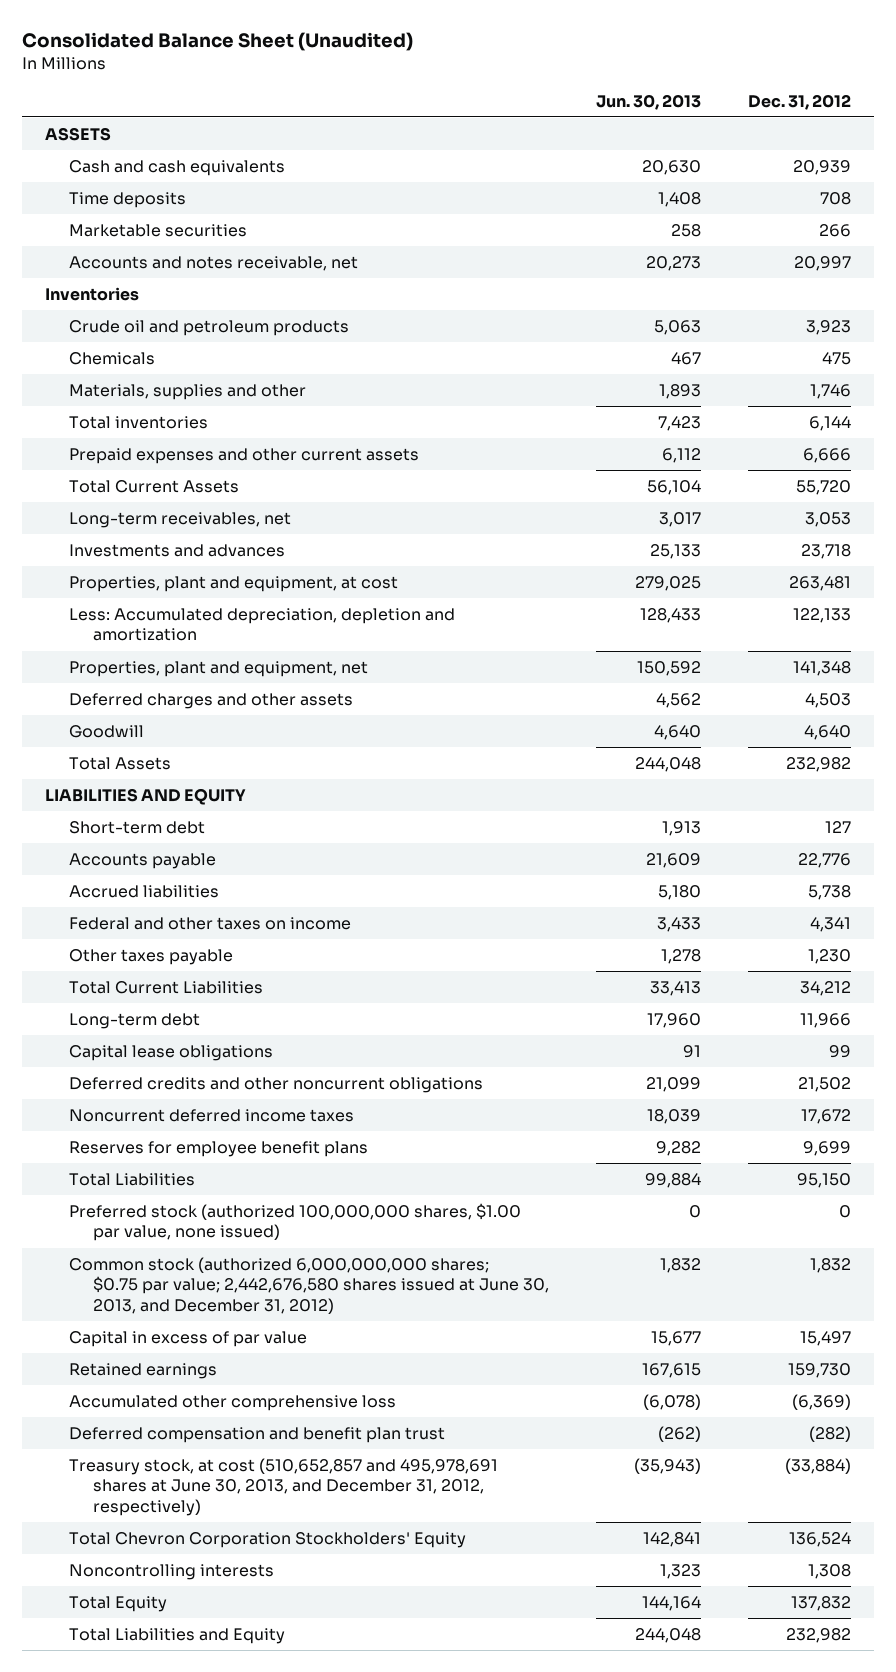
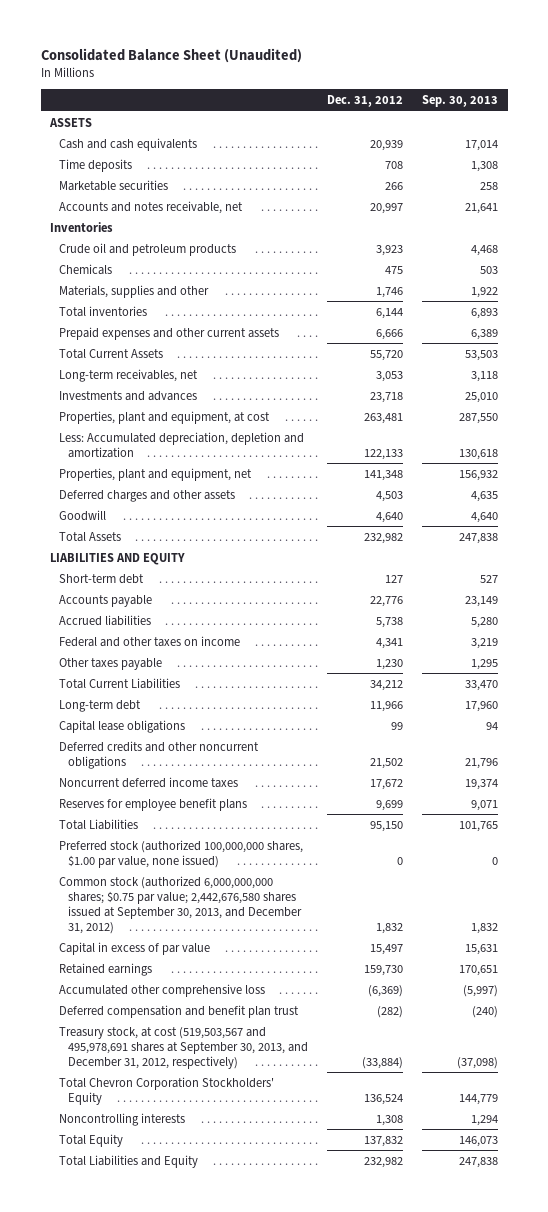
- | Jun. 30, 2013 | Dec. 31, 2012
+ | Dec. 31, 2012 | Sep. 30, 2013
- Common stock (authorized 6,000,000,000 shares; $0.75 par value; 2,442,676,580 shares issued at June 30, 2013, and December 31, 2012) | 1,832 | 1,832
+ Common stock (authorized 6,000,000,000 shares; $0.75 par value; 2,442,676,580 shares issued at September 30, 2013, and December 31, 2012) | 1,832 | 1,832
- Treasury stock, at cost (510,652,857 and 495,978,691 shares at June 30, 2013, and December 31, 2012, respectively) | (35,943) | (33,884)
+ Treasury stock, at cost (519,503,567 and 495,978,691 shares at September 30, 2013, and December 31, 2012, respectively) | (33,884) | (37,098)

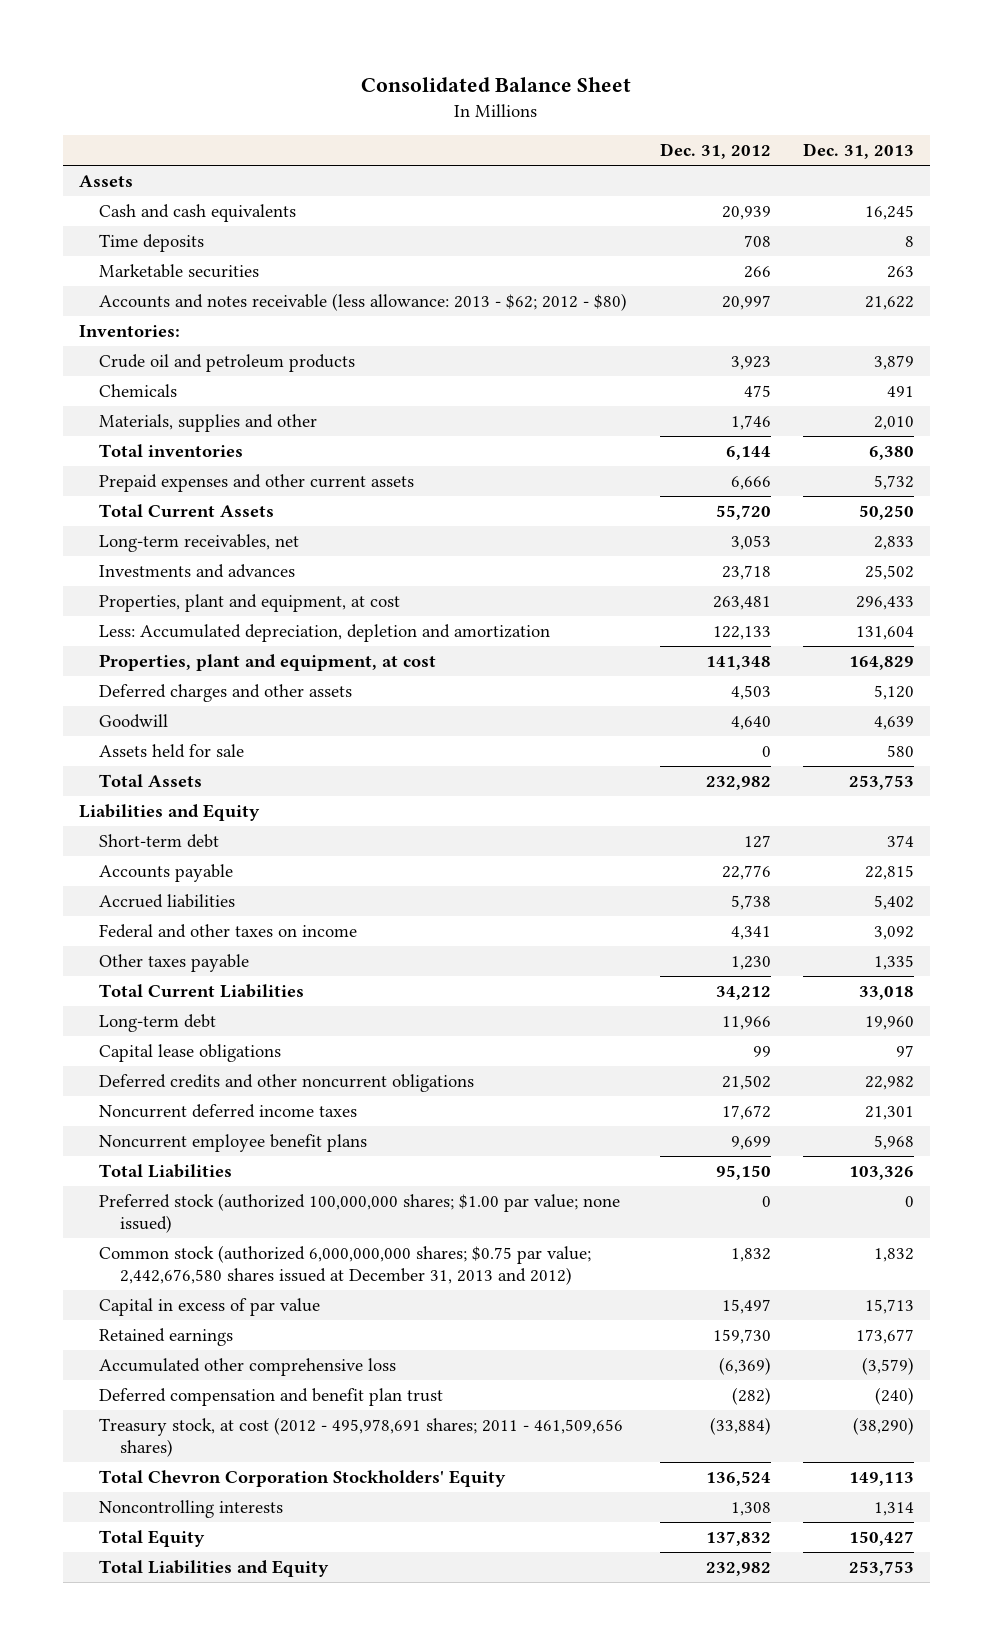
- Consolidated Balance Sheet (Unaudited)
+ Consolidated Balance Sheet
- | Dec. 31, 2012 | Sep. 30, 2013
+ | Dec. 31, 2012 | Dec. 31, 2013
- ASSETS
+ Assets
- Accounts and notes receivable, net | 20,997 | 21,641
- Inventories
+ Accounts and notes receivable (less allowance: 2013 - $62; 2012 - $80) | 20,997 | 21,622
+ Inventories:
- Properties, plant and equipment, net | 141,348 | 156,932
+ Properties, plant and equipment, at cost | 141,348 | 164,829
+ Assets held for sale | 0 | 580
- LIABILITIES AND EQUITY
+ Liabilities and Equity
- Reserves for employee benefit plans | 9,699 | 9,071
+ Noncurrent employee benefit plans | 9,699 | 5,968
- Preferred stock (authorized 100,000,000 shares, $1.00 par value, none issued) | 0 | 0
- Common stock (authorized 6,000,000,000 shares; $0.75 par value; 2,442,676,580 shares issued at September 30, 2013, and December 31, 2012) | 1,832 | 1,832
+ Preferred stock (authorized 100,000,000 shares; $1.00 par value; none issued) | 0 | 0
+ Common stock (authorized 6,000,000,000 shares; $0.75 par value; 2,442,676,580 shares issued at December 31, 2013 and 2012) | 1,832 | 1,832
- Treasury stock, at cost (519,503,567 and 495,978,691 shares at September 30, 2013, and December 31, 2012, respectively) | (33,884) | (37,098)
+ Treasury stock, at cost (2012 - 495,978,691 shares; 2011 - 461,509,656 shares) | (33,884) | (38,290)

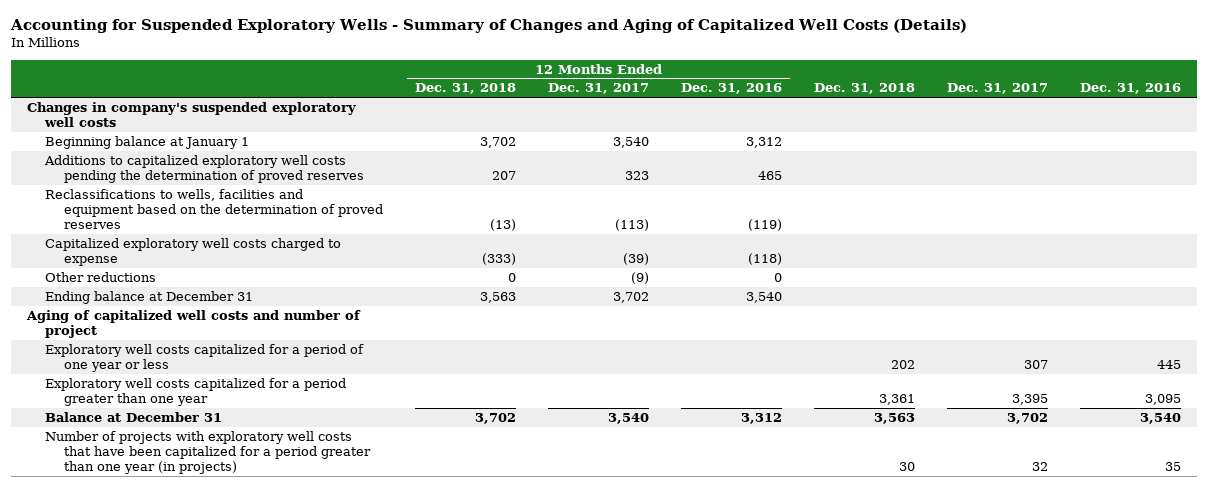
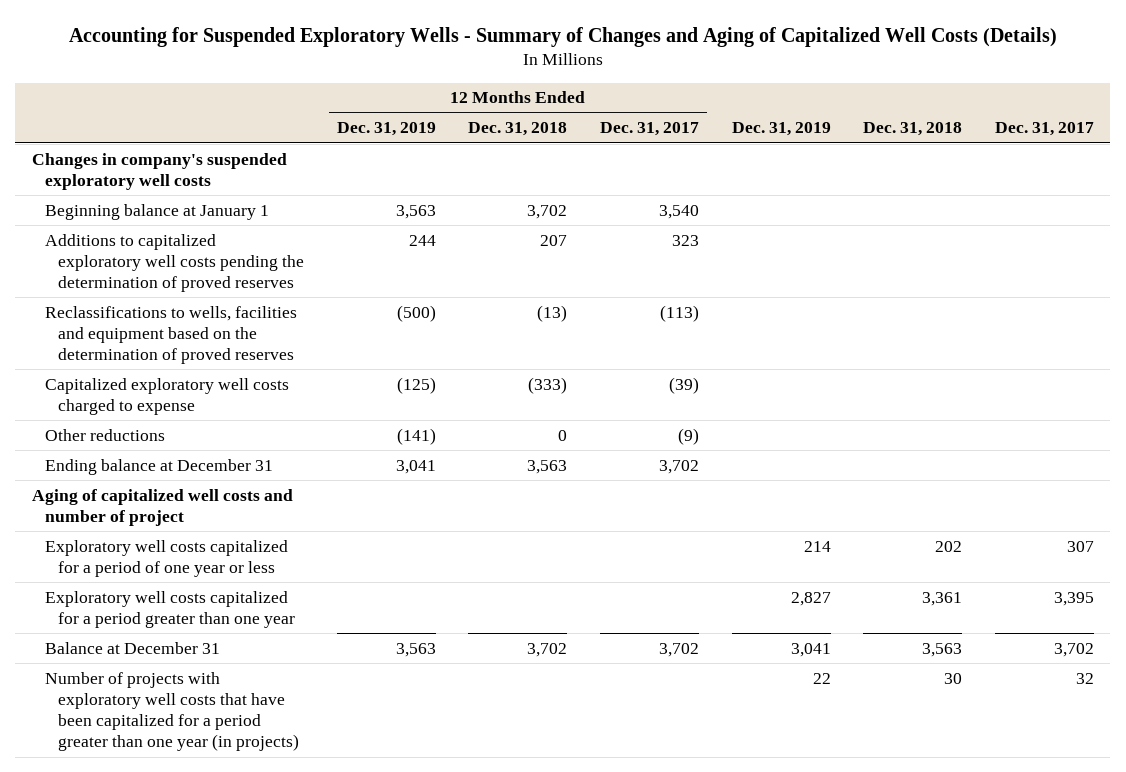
- | 12 Months Ended Dec. 31, 2018 | 12 Months Ended Dec. 31, 2017 | 12 Months Ended Dec. 31, 2016 | Dec. 31, 2018 | Dec. 31, 2017 | Dec. 31, 2016
+ | 12 Months Ended Dec. 31, 2019 | 12 Months Ended Dec. 31, 2018 | 12 Months Ended Dec. 31, 2017 | Dec. 31, 2019 | Dec. 31, 2018 | Dec. 31, 2017
- Balance at December 31 | 3,702 | 3,540 | 3,312 | 3,563 | 3,702 | 3,540
+ Balance at December 31 | 3,563 | 3,702 | 3,702 | 3,041 | 3,563 | 3,702

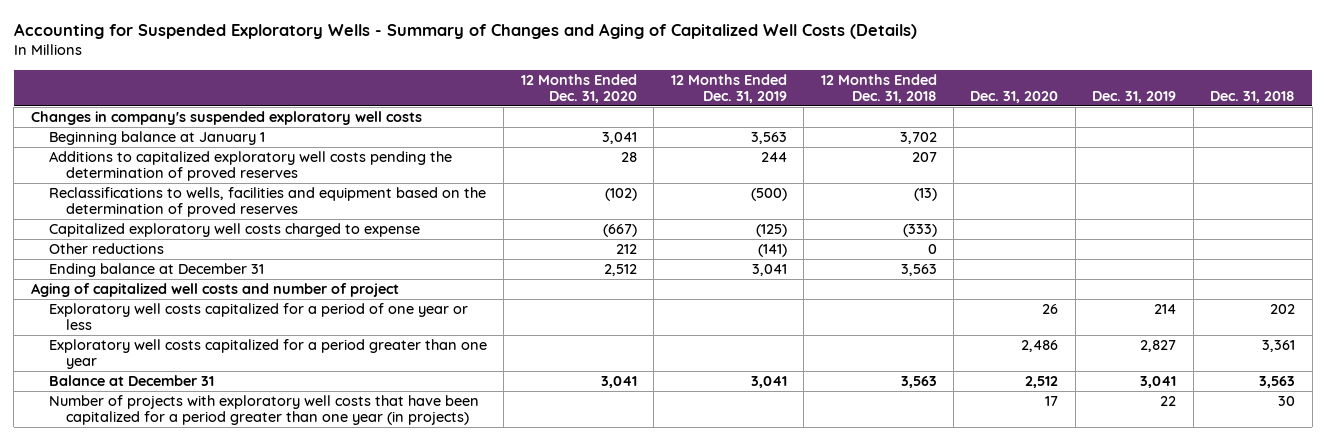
- | 12 Months Ended Dec. 31, 2019 | 12 Months Ended Dec. 31, 2018 | 12 Months Ended Dec. 31, 2017 | Dec. 31, 2019 | Dec. 31, 2018 | Dec. 31, 2017
+ | 12 Months Ended Dec. 31, 2020 | 12 Months Ended Dec. 31, 2019 | 12 Months Ended Dec. 31, 2018 | Dec. 31, 2020 | Dec. 31, 2019 | Dec. 31, 2018
- Balance at December 31 | 3,563 | 3,702 | 3,702 | 3,041 | 3,563 | 3,702
+ Balance at December 31 | 3,041 | 3,041 | 3,563 | 2,512 | 3,041 | 3,563

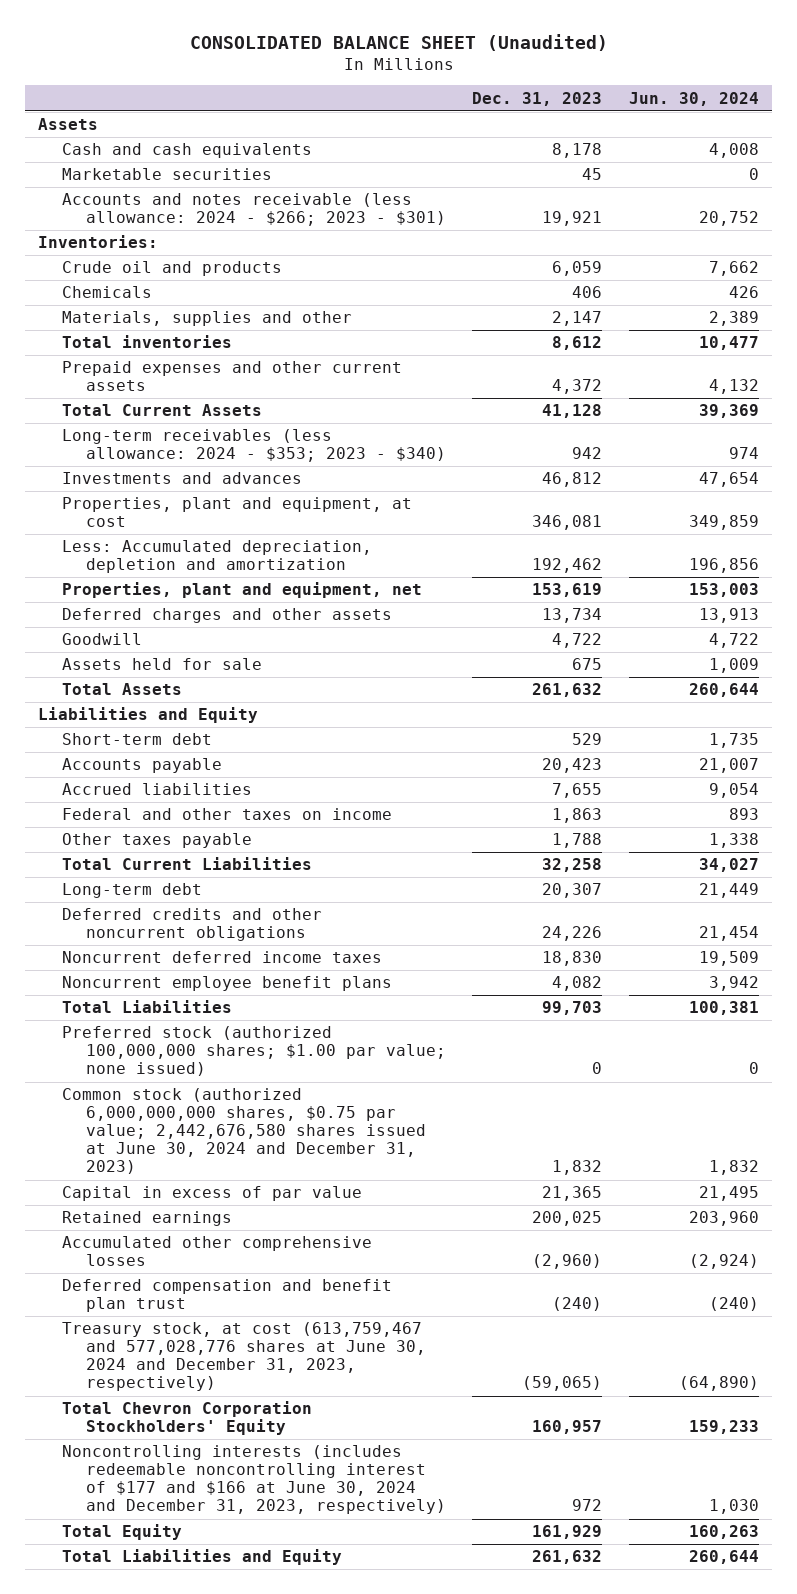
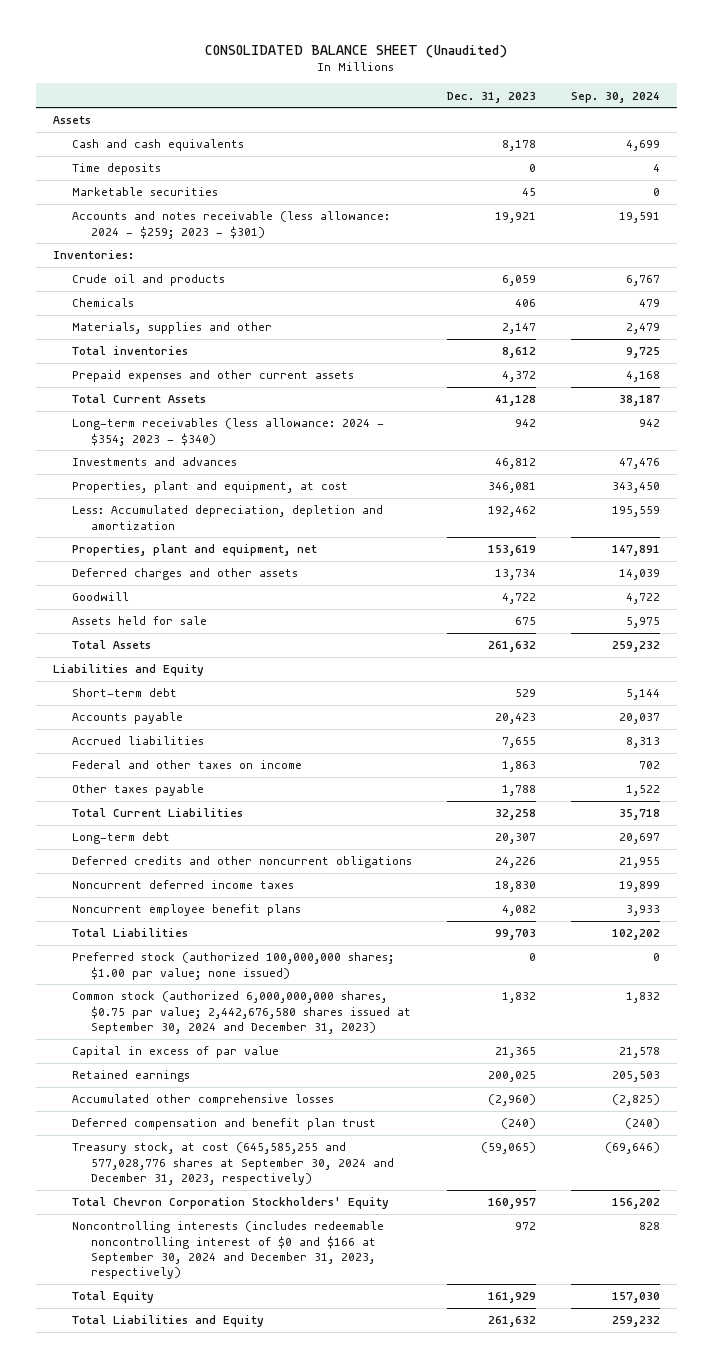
- | Dec. 31, 2023 | Jun. 30, 2024
+ | Dec. 31, 2023 | Sep. 30, 2024
+ Time deposits | 0 | 4
- Accounts and notes receivable (less allowance: 2024 - $266; 2023 - $301) | 19,921 | 20,752
+ Accounts and notes receivable (less allowance: 2024 - $259; 2023 - $301) | 19,921 | 19,591
- Long-term receivables (less allowance: 2024 - $353; 2023 - $340) | 942 | 974
+ Long-term receivables (less allowance: 2024 - $354; 2023 - $340) | 942 | 942
- Common stock (authorized 6,000,000,000 shares, $0.75 par value; 2,442,676,580 shares issued at June 30, 2024 and December 31, 2023) | 1,832 | 1,832
+ Common stock (authorized 6,000,000,000 shares, $0.75 par value; 2,442,676,580 shares issued at September 30, 2024 and December 31, 2023) | 1,832 | 1,832
- Treasury stock, at cost (613,759,467 and 577,028,776 shares at June 30, 2024 and December 31, 2023, respectively) | (59,065) | (64,890)
+ Treasury stock, at cost (645,585,255 and 577,028,776 shares at September 30, 2024 and December 31, 2023, respectively) | (59,065) | (69,646)
- Noncontrolling interests (includes redeemable noncontrolling interest of $177 and $166 at June 30, 2024 and December 31, 2023, respectively) | 972 | 1,030
+ Noncontrolling interests (includes redeemable noncontrolling interest of $0 and $166 at September 30, 2024 and December 31, 2023, respectively) | 972 | 828

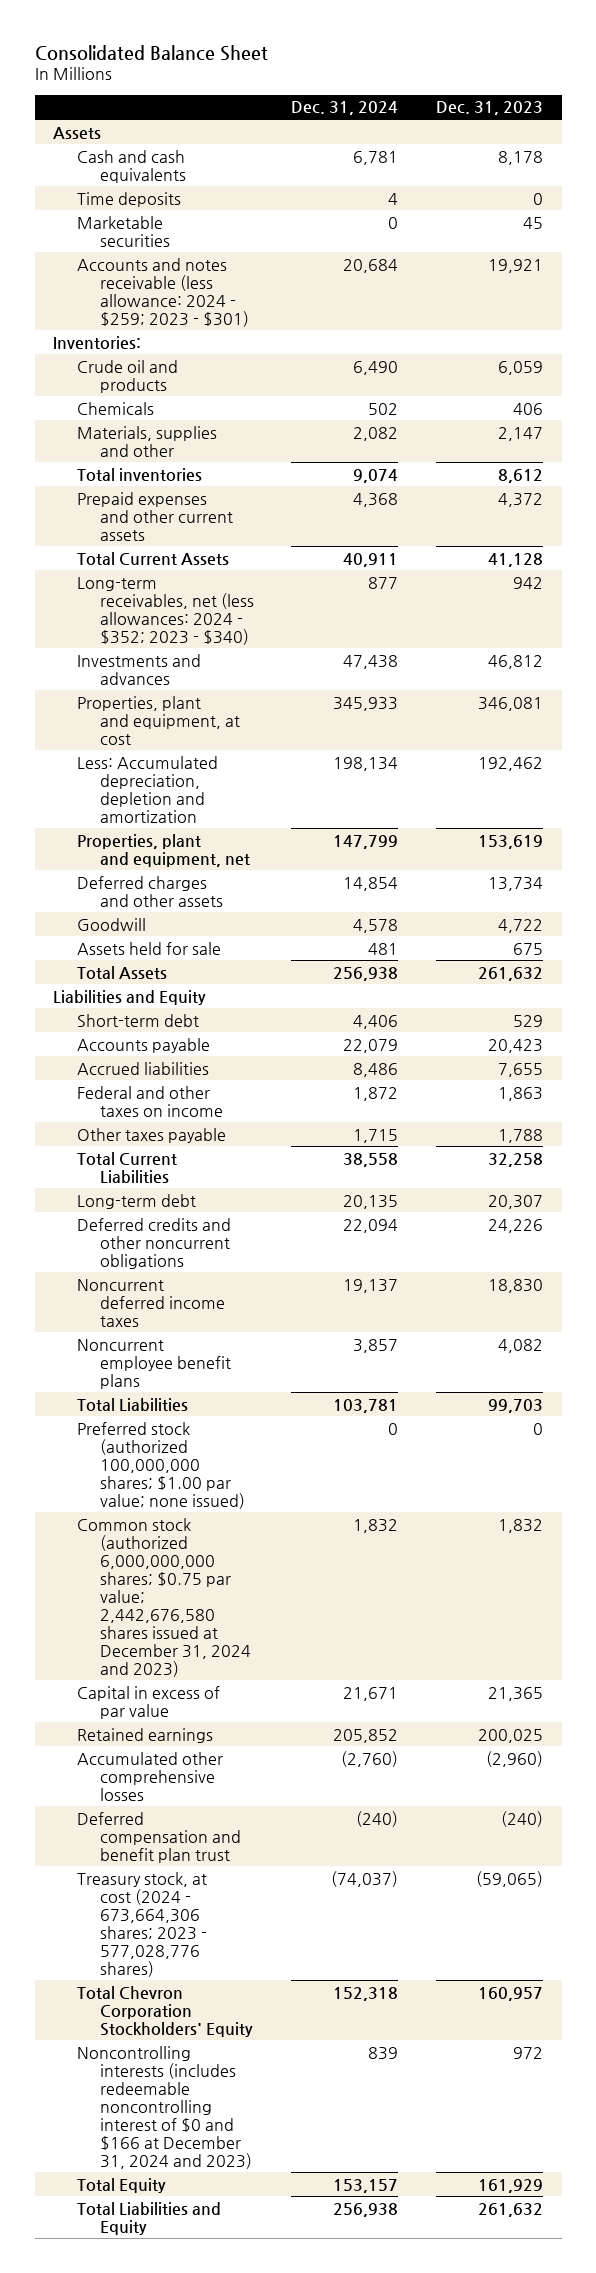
- CONSOLIDATED BALANCE SHEET (Unaudited)
+ Consolidated Balance Sheet
- | Dec. 31, 2023 | Sep. 30, 2024
+ | Dec. 31, 2024 | Dec. 31, 2023
- Long-term receivables (less allowance: 2024 - $354; 2023 - $340) | 942 | 942
+ Long-term receivables, net (less allowances: 2024 - $352; 2023 - $340) | 877 | 942
- Common stock (authorized 6,000,000,000 shares, $0.75 par value; 2,442,676,580 shares issued at September 30, 2024 and December 31, 2023) | 1,832 | 1,832
+ Common stock (authorized 6,000,000,000 shares; $0.75 par value; 2,442,676,580 shares issued at December 31, 2024 and 2023) | 1,832 | 1,832
- Treasury stock, at cost (645,585,255 and 577,028,776 shares at September 30, 2024 and December 31, 2023, respectively) | (59,065) | (69,646)
+ Treasury stock, at cost (2024 - 673,664,306 shares; 2023 - 577,028,776 shares) | (74,037) | (59,065)
- Noncontrolling interests (includes redeemable noncontrolling interest of $0 and $166 at September 30, 2024 and December 31, 2023, respectively) | 972 | 828
+ Noncontrolling interests (includes redeemable noncontrolling interest of $0 and $166 at December 31, 2024 and 2023) | 839 | 972

